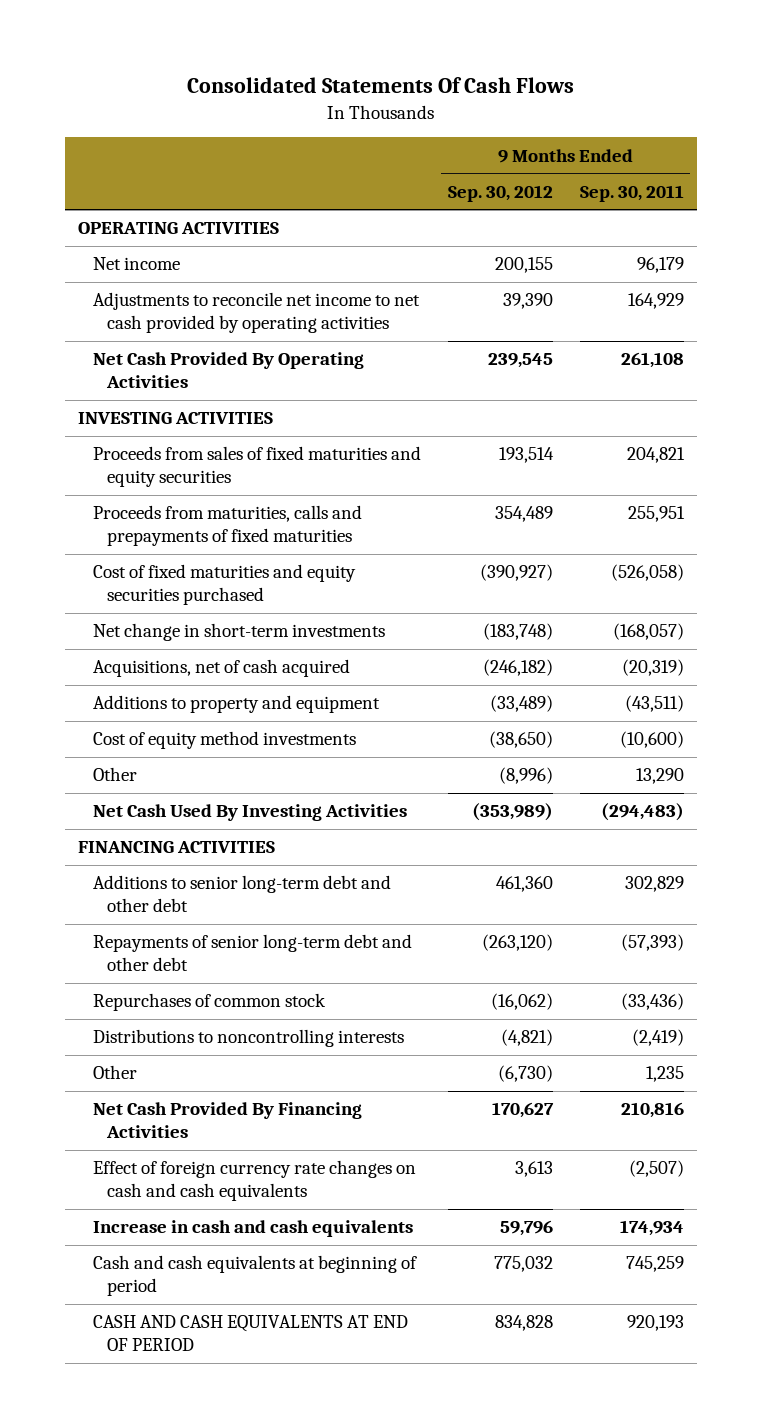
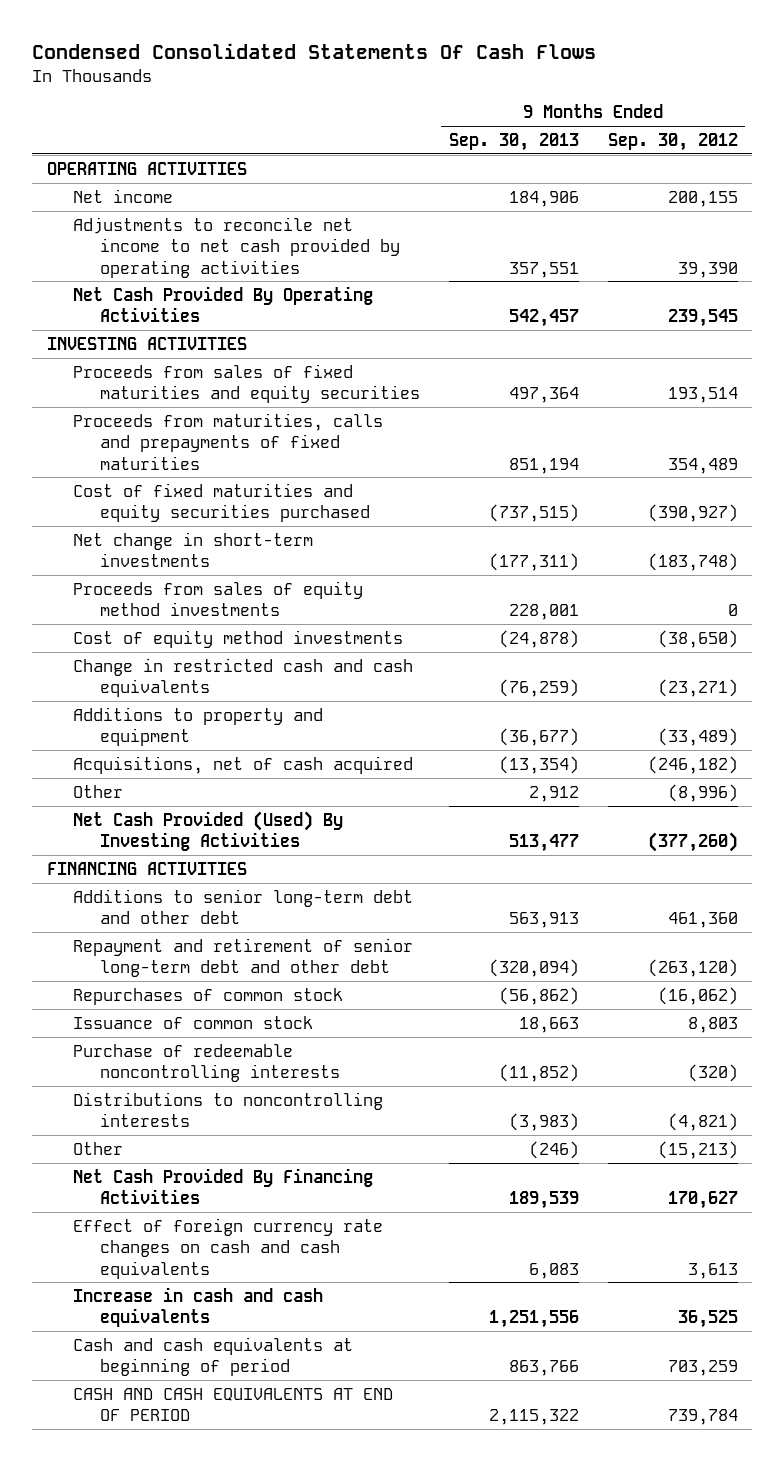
- Consolidated Statements Of Cash Flows
+ Condensed Consolidated Statements Of Cash Flows
- | 9 Months Ended Sep. 30, 2012 | 9 Months Ended Sep. 30, 2011
+ | 9 Months Ended Sep. 30, 2013 | 9 Months Ended Sep. 30, 2012
+ Proceeds from sales of equity method investments | 228,001 | 0
+ Change in restricted cash and cash equivalents | (76,259) | (23,271)
moved down: Additions to property and equipment | (36,677) | (33,489)
moved down: Acquisitions, net of cash acquired | (13,354) | (246,182)
- Net Cash Used By Investing Activities | (353,989) | (294,483)
+ Net Cash Provided (Used) By Investing Activities | 513,477 | (377,260)
- Repayments of senior long-term debt and other debt | (263,120) | (57,393)
+ Repayment and retirement of senior long-term debt and other debt | (320,094) | (263,120)
+ Issuance of common stock | 18,663 | 8,803
+ Purchase of redeemable noncontrolling interests | (11,852) | (320)
- Other | (6,730) | 1,235
+ Other | (246) | (15,213)
- Increase in cash and cash equivalents | 59,796 | 174,934
- Cash and cash equivalents at beginning of period | 775,032 | 745,259
- CASH AND CASH EQUIVALENTS AT END OF PERIOD | 834,828 | 920,193
+ Increase in cash and cash equivalents | 1,251,556 | 36,525
+ Cash and cash equivalents at beginning of period | 863,766 | 703,259
+ CASH AND CASH EQUIVALENTS AT END OF PERIOD | 2,115,322 | 739,784

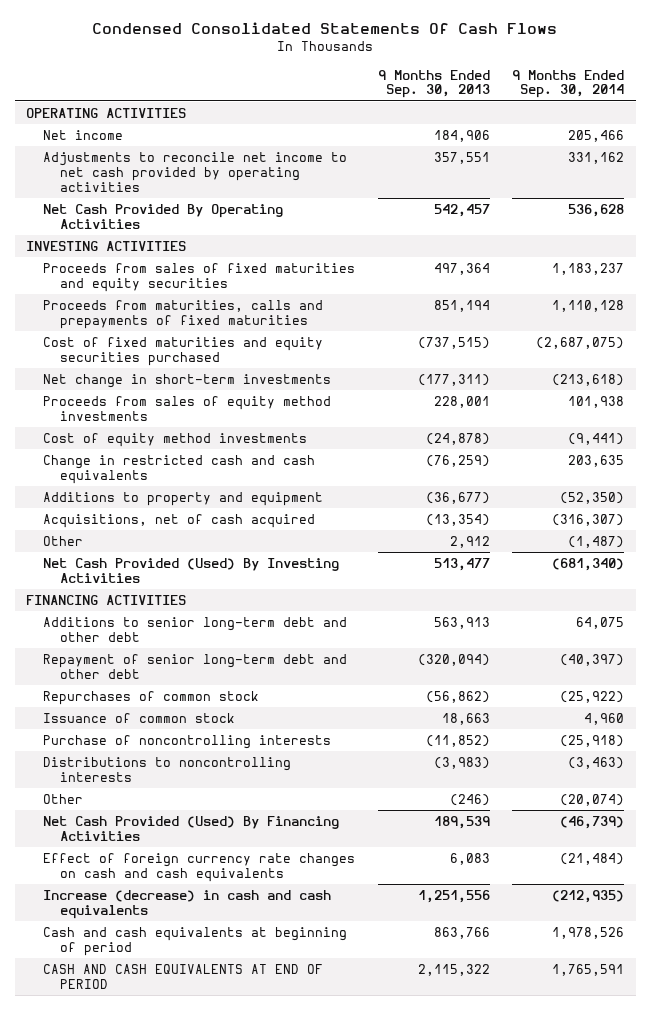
- | 9 Months Ended Sep. 30, 2013 | 9 Months Ended Sep. 30, 2012
+ | 9 Months Ended Sep. 30, 2013 | 9 Months Ended Sep. 30, 2014
- Repayment and retirement of senior long-term debt and other debt | (320,094) | (263,120)
+ Repayment of senior long-term debt and other debt | (320,094) | (40,397)
- Purchase of redeemable noncontrolling interests | (11,852) | (320)
+ Purchase of noncontrolling interests | (11,852) | (25,918)
- Net Cash Provided By Financing Activities | 189,539 | 170,627
+ Net Cash Provided (Used) By Financing Activities | 189,539 | (46,739)
- Increase in cash and cash equivalents | 1,251,556 | 36,525
+ Increase (decrease) in cash and cash equivalents | 1,251,556 | (212,935)

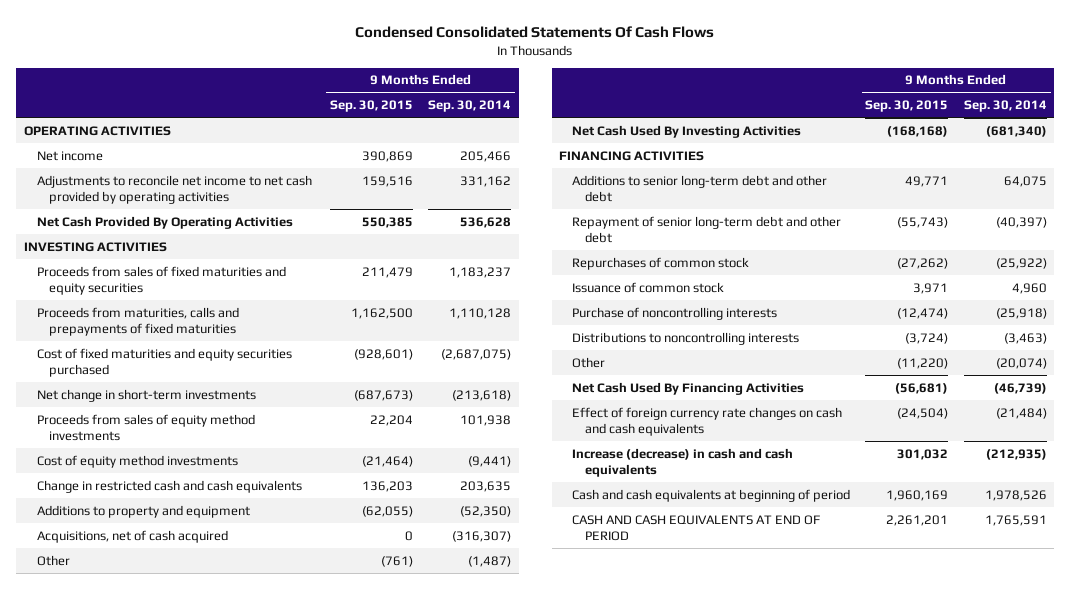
- | 9 Months Ended Sep. 30, 2013 | 9 Months Ended Sep. 30, 2014
+ | 9 Months Ended Sep. 30, 2015 | 9 Months Ended Sep. 30, 2014
- Net Cash Provided (Used) By Investing Activities | 513,477 | (681,340)
+ Net Cash Used By Investing Activities | (168,168) | (681,340)
- Net Cash Provided (Used) By Financing Activities | 189,539 | (46,739)
+ Net Cash Used By Financing Activities | (56,681) | (46,739)

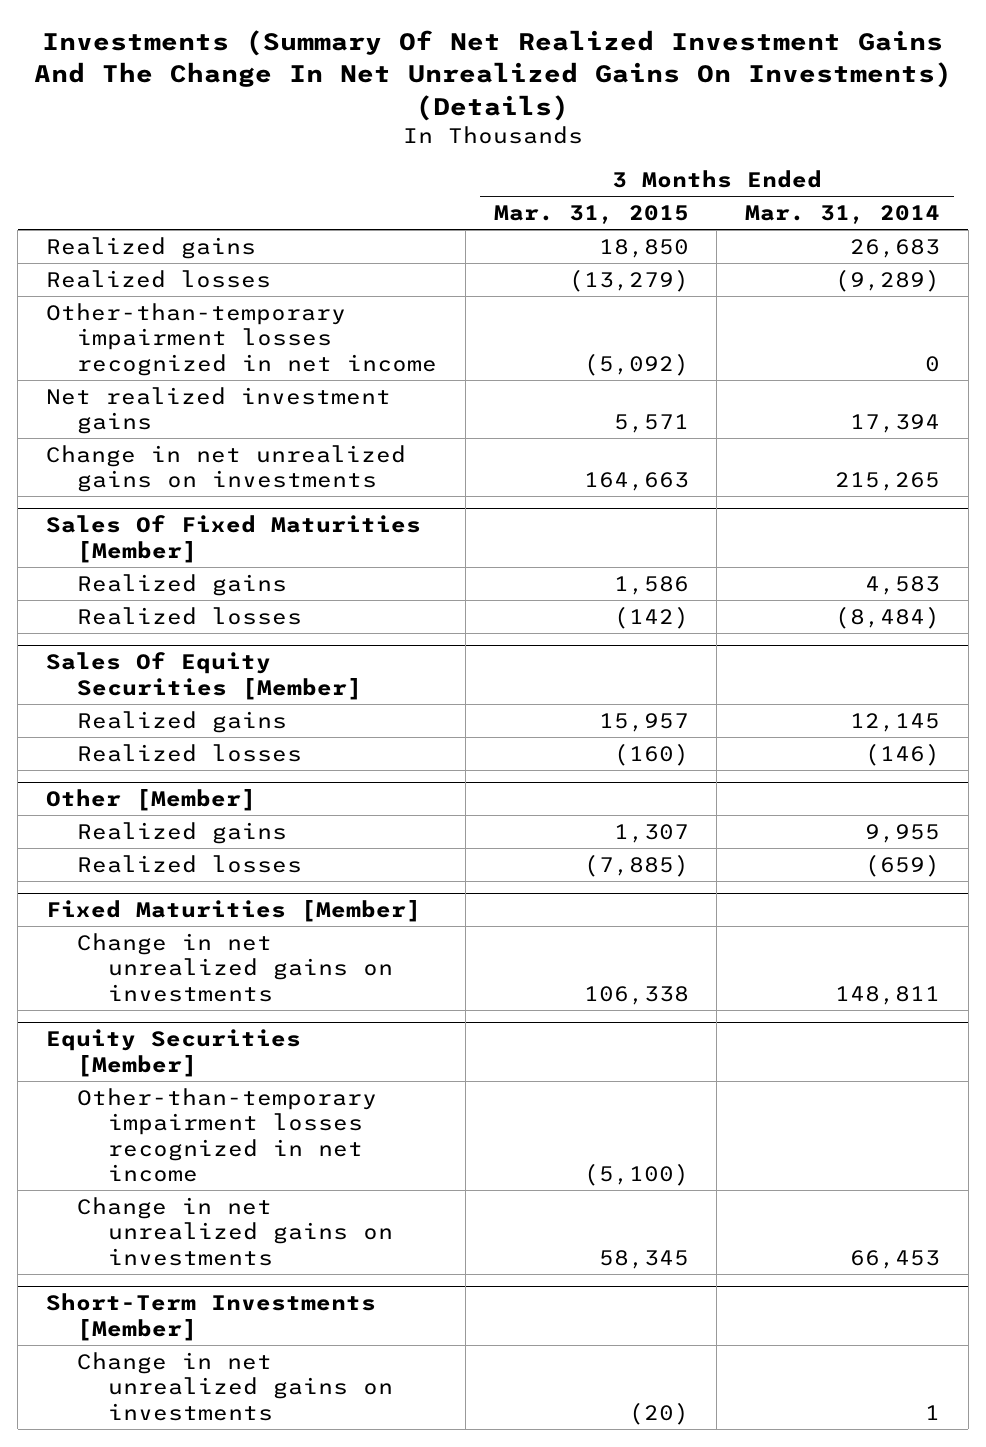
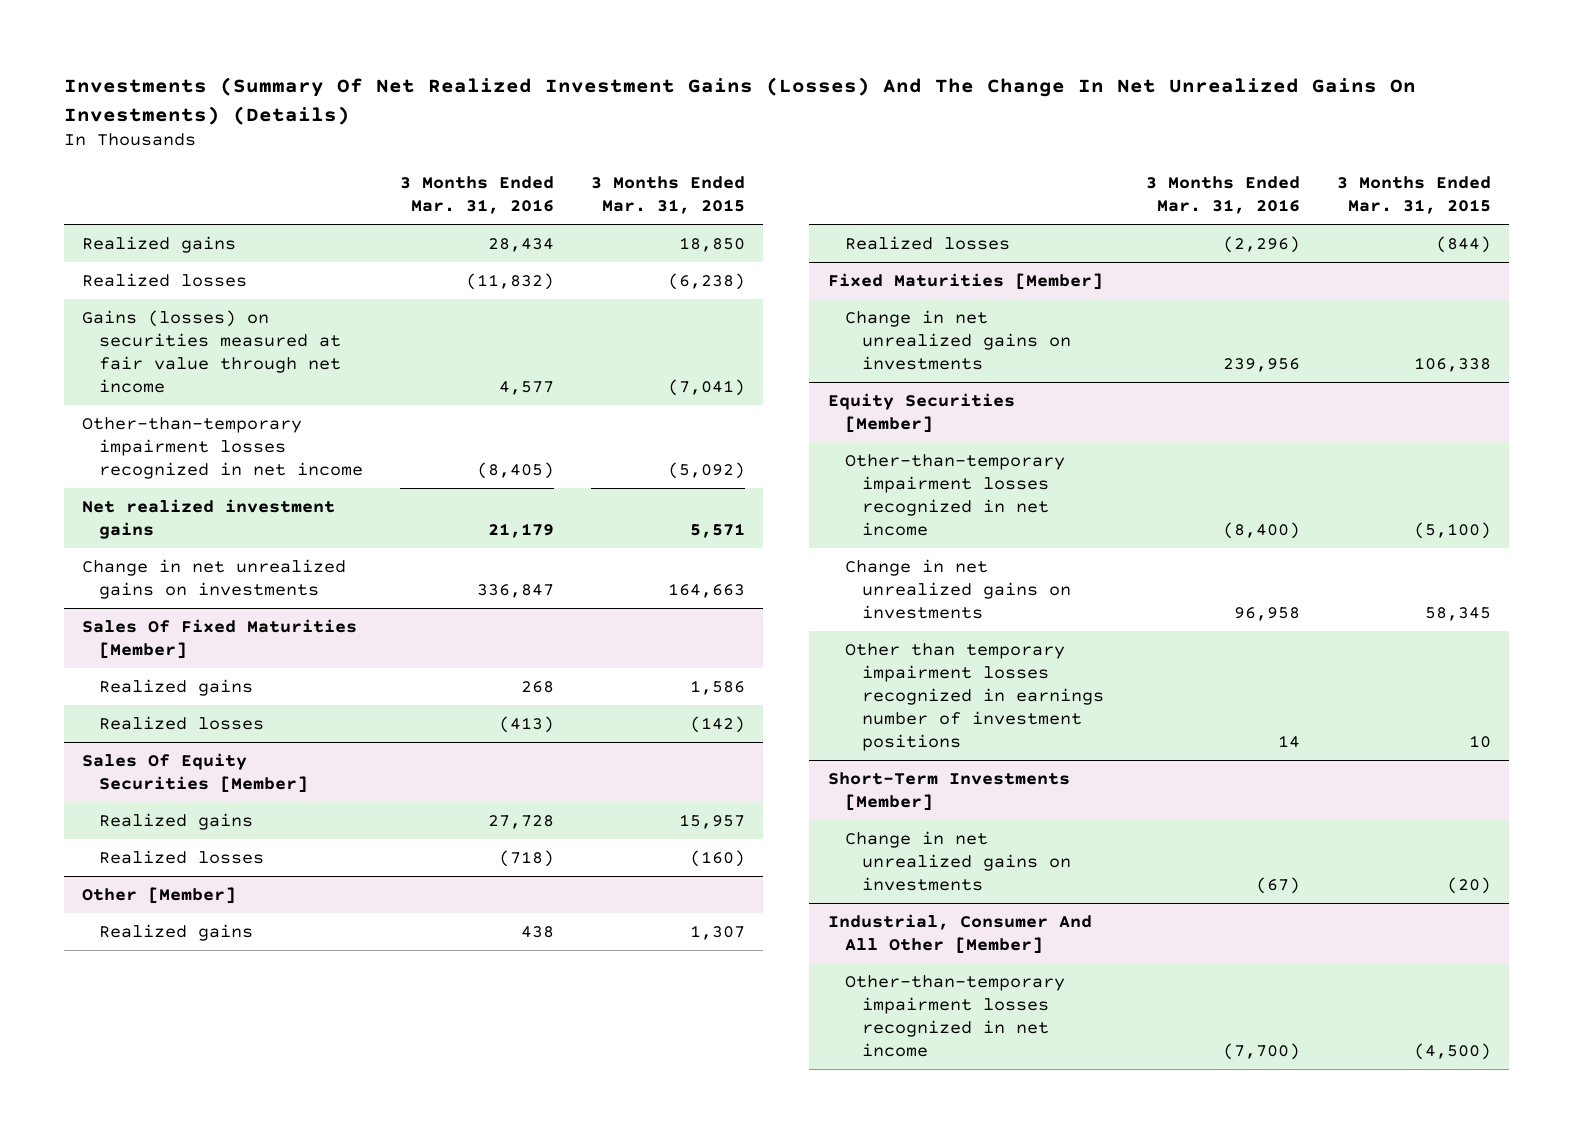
- Investments (Summary Of Net Realized Investment Gains And The Change In Net Unrealized Gains On Investments) (Details)
+ Investments (Summary Of Net Realized Investment Gains (Losses) And The Change In Net Unrealized Gains On Investments) (Details)
- | 3 Months Ended Mar. 31, 2015 | 3 Months Ended Mar. 31, 2014
+ | 3 Months Ended Mar. 31, 2016 | 3 Months Ended Mar. 31, 2015
- Realized losses | (13,279) | (9,289)
+ Realized losses | (11,832) | (6,238)
+ Gains (losses) on securities measured at fair value through net income | 4,577 | (7,041)
@ Other [Member]
- Realized losses | (7,885) | (659)
+ Realized losses | (2,296) | (844)
@ Equity Securities [Member]
+ Other than temporary impairment losses recognized in earnings number of investment positions | 14 | 10
+ Industrial, Consumer And All Other [Member]
+ Other-than-temporary impairment losses recognized in net income | (7,700) | (4,500)

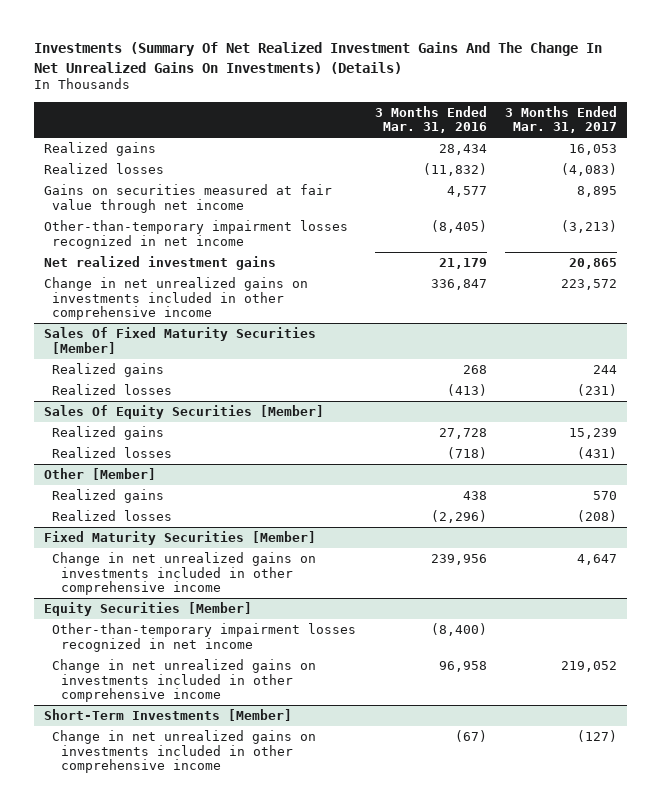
- Investments (Summary Of Net Realized Investment Gains (Losses) And The Change In Net Unrealized Gains On Investments) (Details)
+ Investments (Summary Of Net Realized Investment Gains And The Change In Net Unrealized Gains On Investments) (Details)
- | 3 Months Ended Mar. 31, 2016 | 3 Months Ended Mar. 31, 2015
+ | 3 Months Ended Mar. 31, 2016 | 3 Months Ended Mar. 31, 2017
- Gains (losses) on securities measured at fair value through net income | 4,577 | (7,041)
+ Gains on securities measured at fair value through net income | 4,577 | 8,895
- Change in net unrealized gains on investments | 336,847 | 164,663
- Sales Of Fixed Maturities [Member]
+ Change in net unrealized gains on investments included in other comprehensive income | 336,847 | 223,572
+ Sales Of Fixed Maturity Securities [Member]
- Fixed Maturities [Member]
- Change in net unrealized gains on investments | 239,956 | 106,338
+ Fixed Maturity Securities [Member]
+ Change in net unrealized gains on investments included in other comprehensive income | 239,956 | 4,647
@ Equity Securities [Member]
- Change in net unrealized gains on investments | 96,958 | 58,345
- Other than temporary impairment losses recognized in earnings number of investment positions | 14 | 10
+ Change in net unrealized gains on investments included in other comprehensive income | 96,958 | 219,052
@ Short-Term Investments [Member]
- Change in net unrealized gains on investments | (67) | (20)
- Industrial, Consumer And All Other [Member]
- Other-than-temporary impairment losses recognized in net income | (7,700) | (4,500)
@ Short-Term Investments [Member]
+ Change in net unrealized gains on investments included in other comprehensive income | (67) | (127)

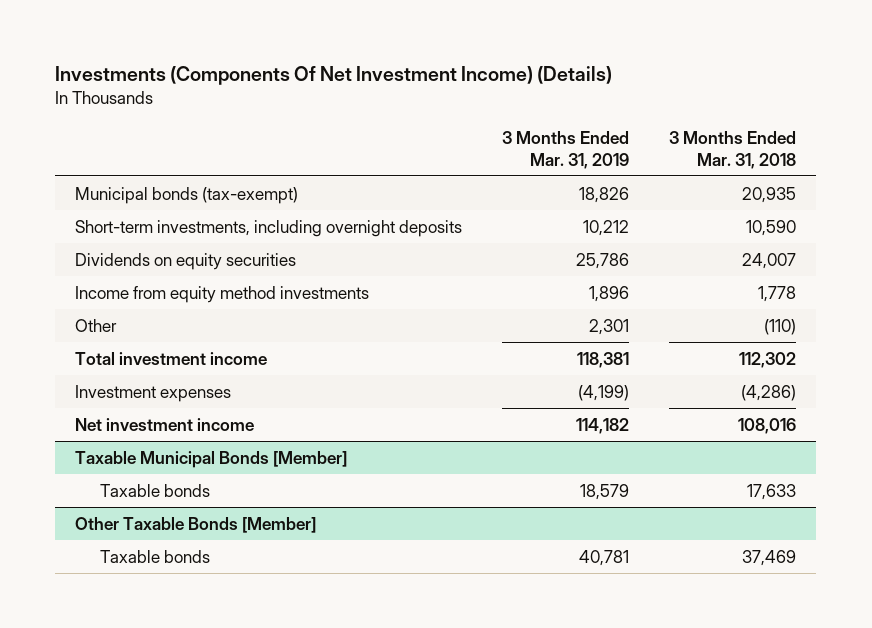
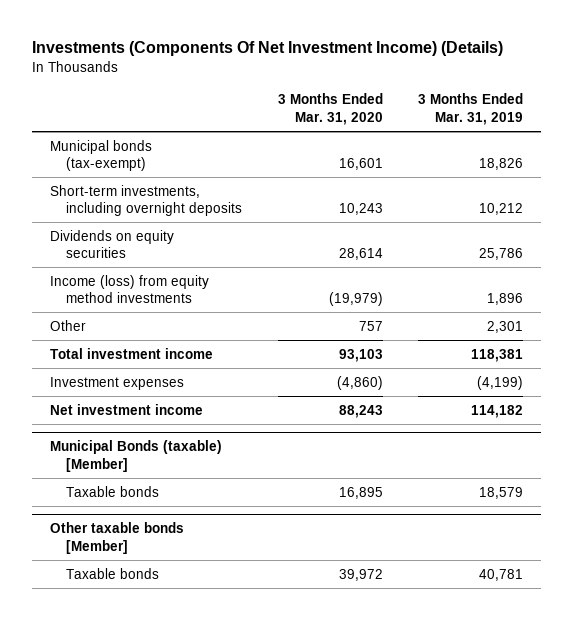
- | 3 Months Ended Mar. 31, 2019 | 3 Months Ended Mar. 31, 2018
+ | 3 Months Ended Mar. 31, 2020 | 3 Months Ended Mar. 31, 2019
- Income from equity method investments | 1,896 | 1,778
+ Income (loss) from equity method investments | (19,979) | 1,896
- Taxable Municipal Bonds [Member]
+ Municipal Bonds (taxable) [Member]
- Other Taxable Bonds [Member]
+ Other taxable bonds [Member]

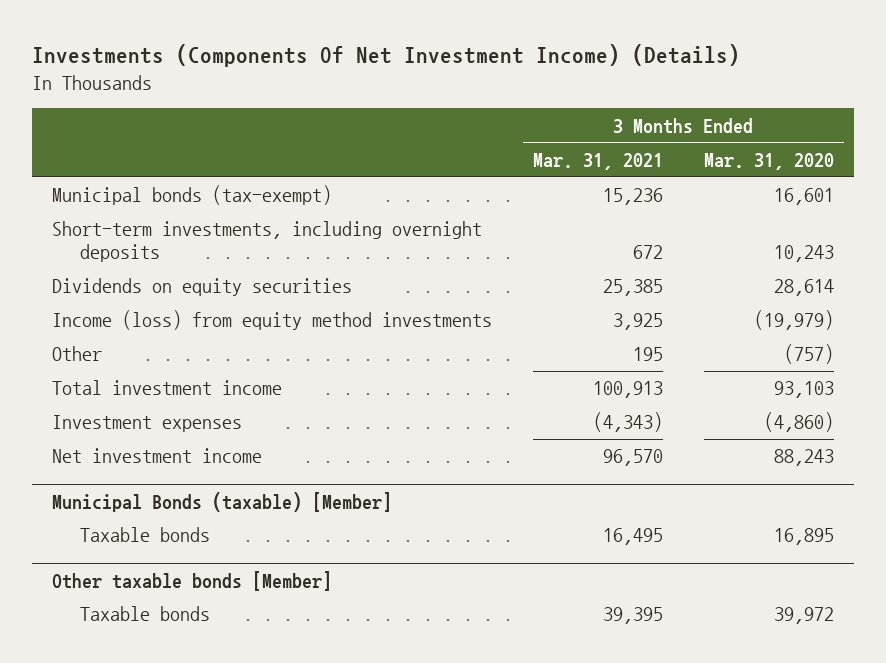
- | 3 Months Ended Mar. 31, 2020 | 3 Months Ended Mar. 31, 2019
+ | 3 Months Ended Mar. 31, 2021 | 3 Months Ended Mar. 31, 2020
- Other | 757 | 2,301
+ Other | 195 | (757)

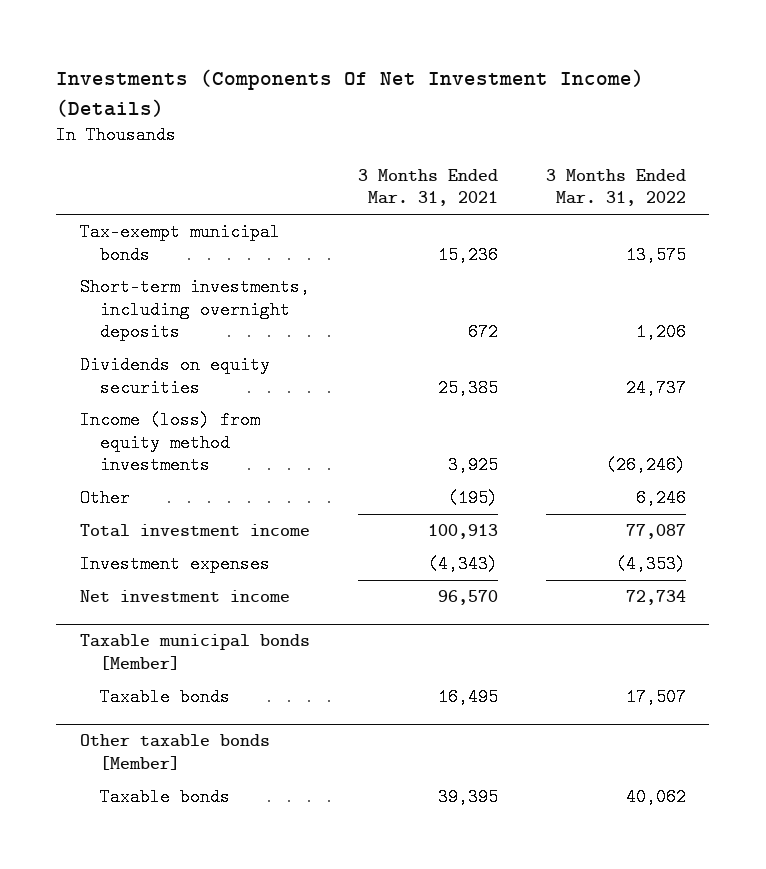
- | 3 Months Ended Mar. 31, 2021 | 3 Months Ended Mar. 31, 2020
+ | 3 Months Ended Mar. 31, 2021 | 3 Months Ended Mar. 31, 2022
- Municipal bonds (tax-exempt) | 15,236 | 16,601
+ Tax-exempt municipal bonds | 15,236 | 13,575
- Other | 195 | (757)
+ Other | (195) | 6,246
- Municipal Bonds (taxable) [Member]
+ Taxable municipal bonds [Member]

